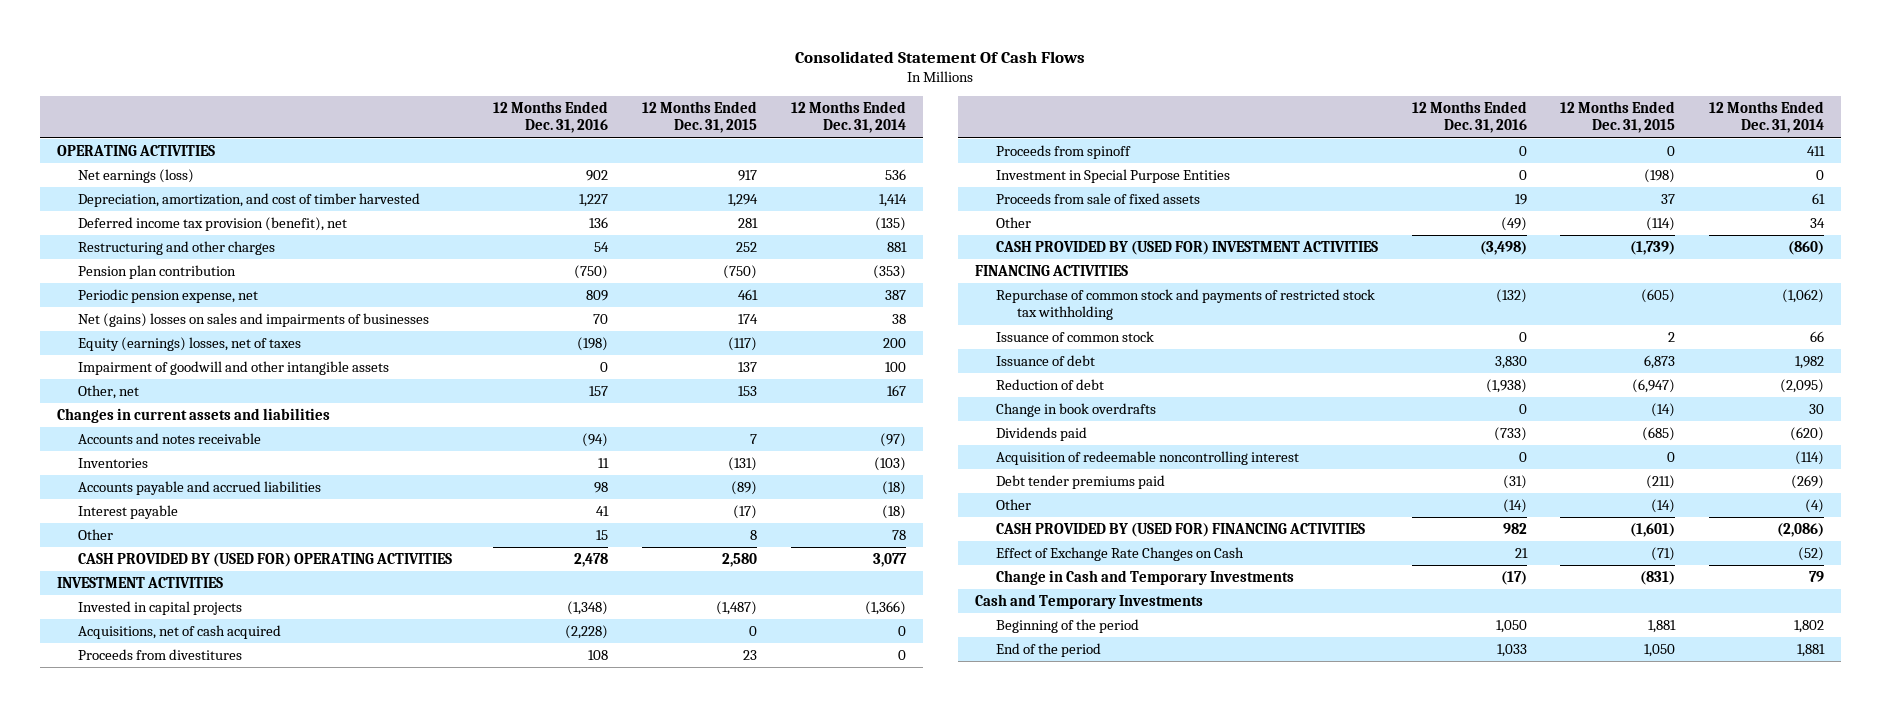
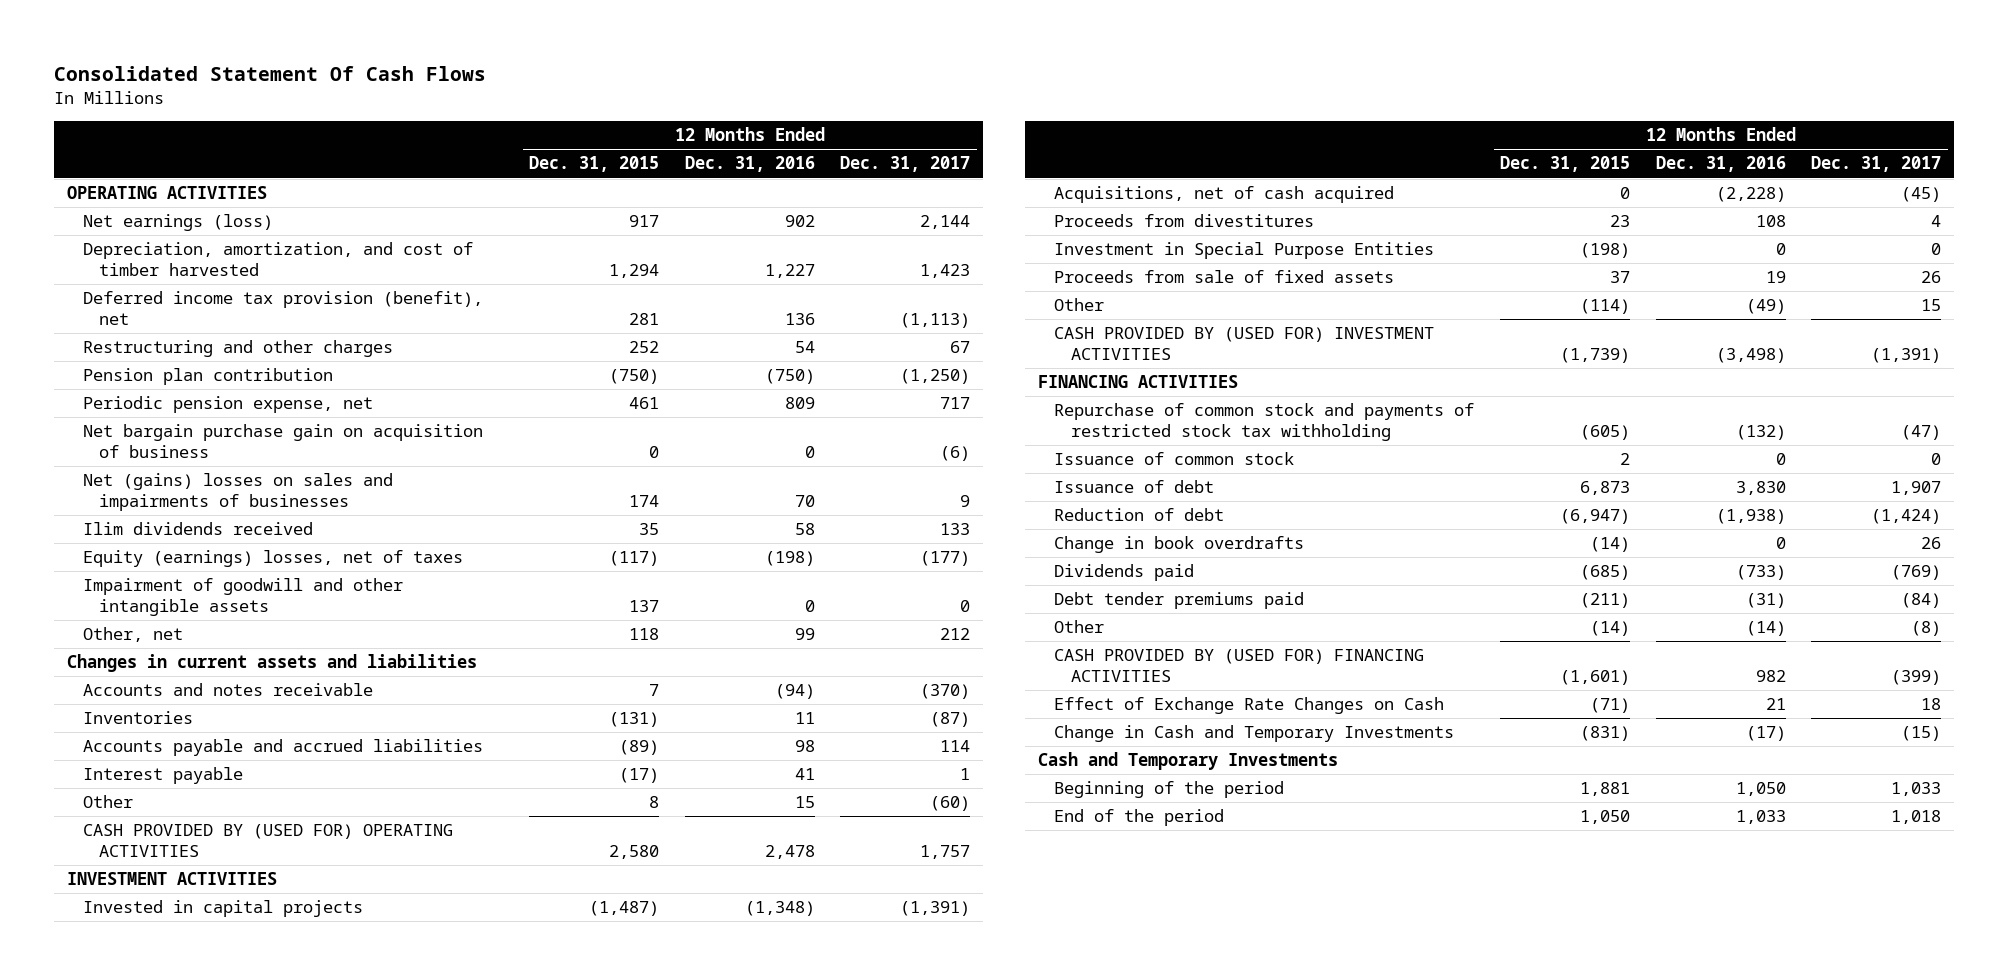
- | 12 Months Ended Dec. 31, 2016 | 12 Months Ended Dec. 31, 2015 | 12 Months Ended Dec. 31, 2014
+ | 12 Months Ended Dec. 31, 2015 | 12 Months Ended Dec. 31, 2016 | 12 Months Ended Dec. 31, 2017
+ Net bargain purchase gain on acquisition of business | 0 | 0 | (6)
+ Ilim dividends received | 35 | 58 | 133
- Other, net | 157 | 153 | 167
+ Other, net | 118 | 99 | 212
- Proceeds from spinoff | 0 | 0 | 411
- Acquisition of redeemable noncontrolling interest | 0 | 0 | (114)

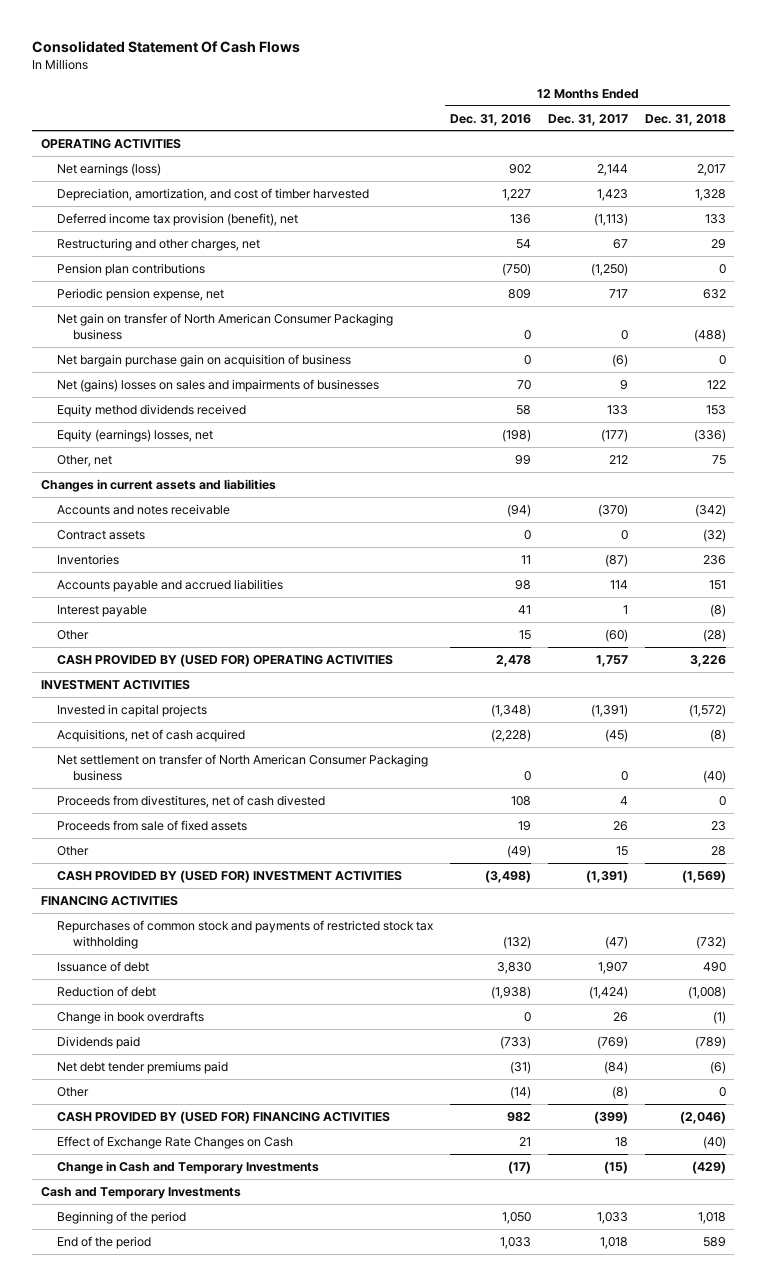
- | 12 Months Ended Dec. 31, 2015 | 12 Months Ended Dec. 31, 2016 | 12 Months Ended Dec. 31, 2017
+ | 12 Months Ended Dec. 31, 2016 | 12 Months Ended Dec. 31, 2017 | 12 Months Ended Dec. 31, 2018
- Restructuring and other charges | 252 | 54 | 67
- Pension plan contribution | (750) | (750) | (1,250)
+ Restructuring and other charges, net | 54 | 67 | 29
+ Pension plan contributions | (750) | (1,250) | 0
+ Net gain on transfer of North American Consumer Packaging business | 0 | 0 | (488)
- Ilim dividends received | 35 | 58 | 133
- Equity (earnings) losses, net of taxes | (117) | (198) | (177)
- Impairment of goodwill and other intangible assets | 137 | 0 | 0
+ Equity method dividends received | 58 | 133 | 153
+ Equity (earnings) losses, net | (198) | (177) | (336)
+ Contract assets | 0 | 0 | (32)
- Proceeds from divestitures | 23 | 108 | 4
- Investment in Special Purpose Entities | (198) | 0 | 0
+ Net settlement on transfer of North American Consumer Packaging business | 0 | 0 | (40)
+ Proceeds from divestitures, net of cash divested | 108 | 4 | 0
- Repurchase of common stock and payments of restricted stock tax withholding | (605) | (132) | (47)
- Issuance of common stock | 2 | 0 | 0
+ Repurchases of common stock and payments of restricted stock tax withholding | (132) | (47) | (732)
- Debt tender premiums paid | (211) | (31) | (84)
+ Net debt tender premiums paid | (31) | (84) | (6)

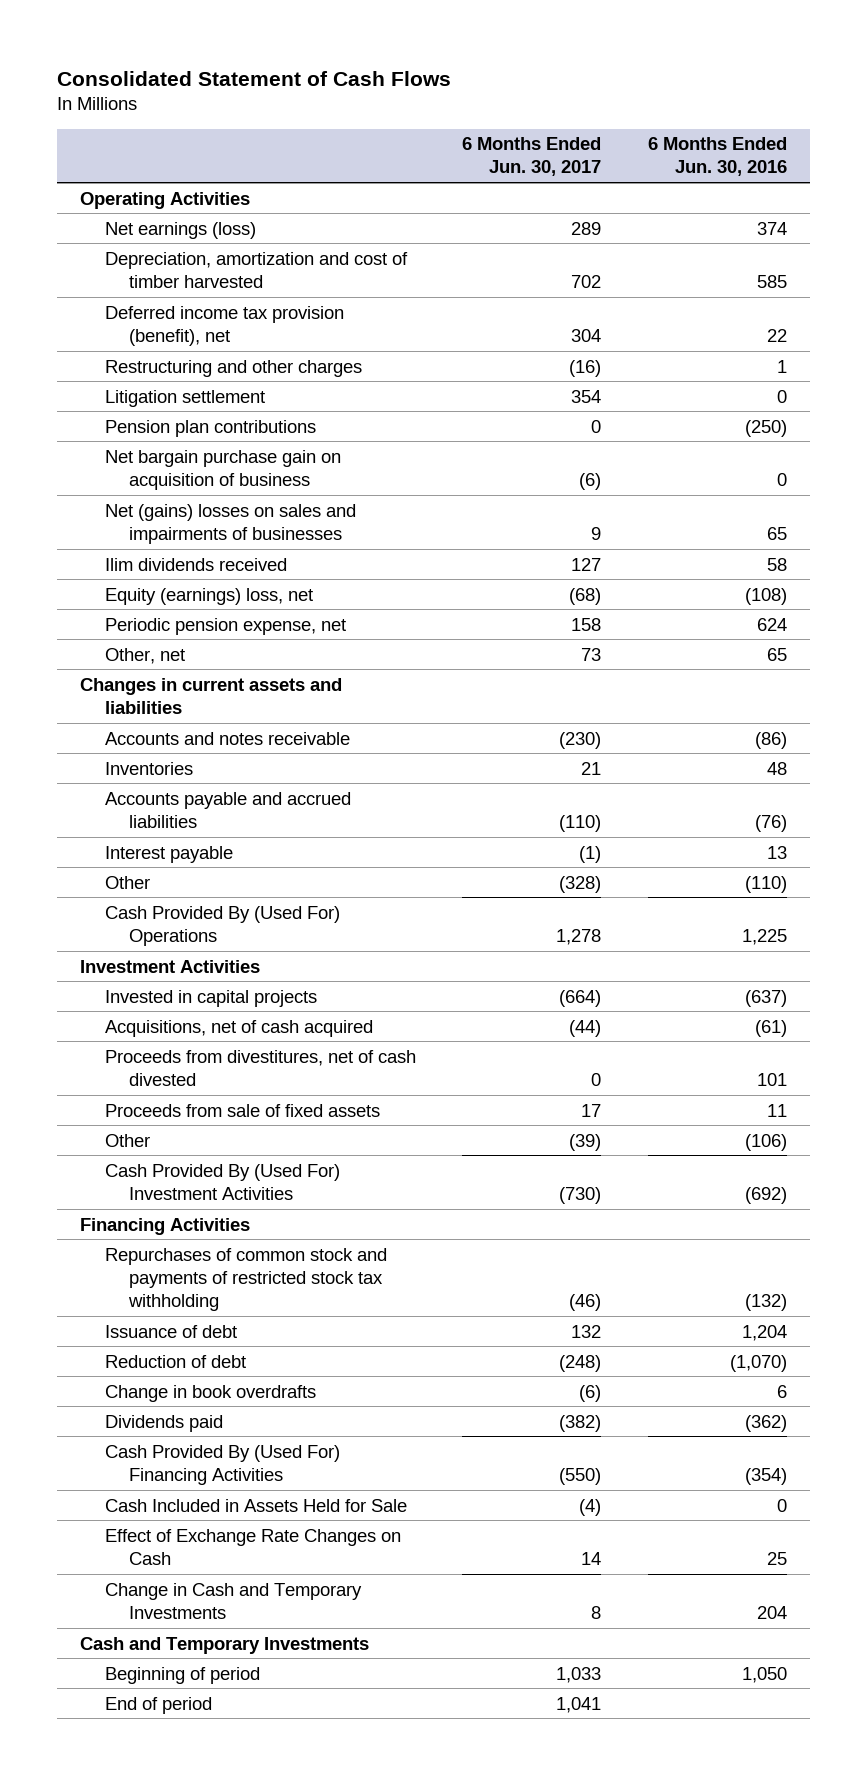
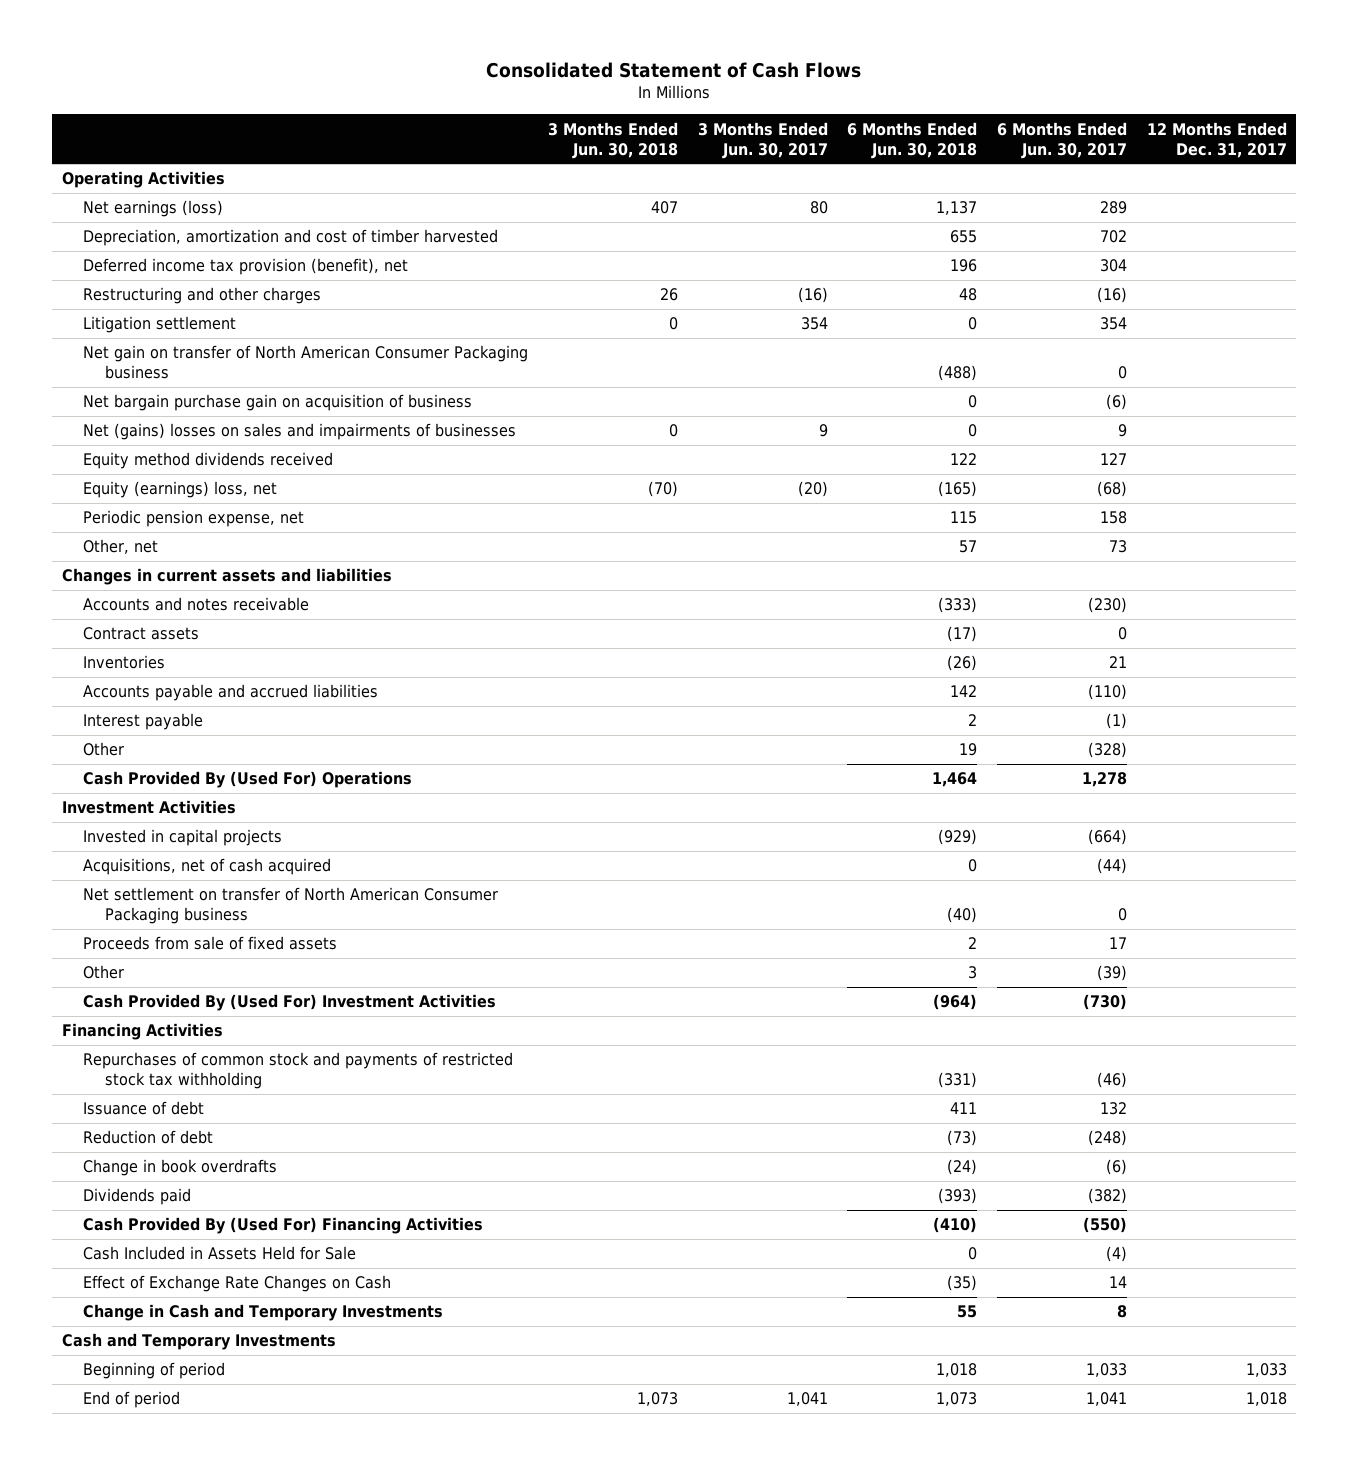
- | 6 Months Ended Jun. 30, 2017 | 6 Months Ended Jun. 30, 2016
+ | 3 Months Ended Jun. 30, 2018 | 3 Months Ended Jun. 30, 2017 | 6 Months Ended Jun. 30, 2018 | 6 Months Ended Jun. 30, 2017 | 12 Months Ended Dec. 31, 2017
- Pension plan contributions | 0 | (250)
+ Net gain on transfer of North American Consumer Packaging business | | | (488) | 0 |
- Ilim dividends received | 127 | 58
+ Equity method dividends received | | | 122 | 127 |
+ Contract assets | | | (17) | 0 |
- Proceeds from divestitures, net of cash divested | 0 | 101
+ Net settlement on transfer of North American Consumer Packaging business | | | (40) | 0 |

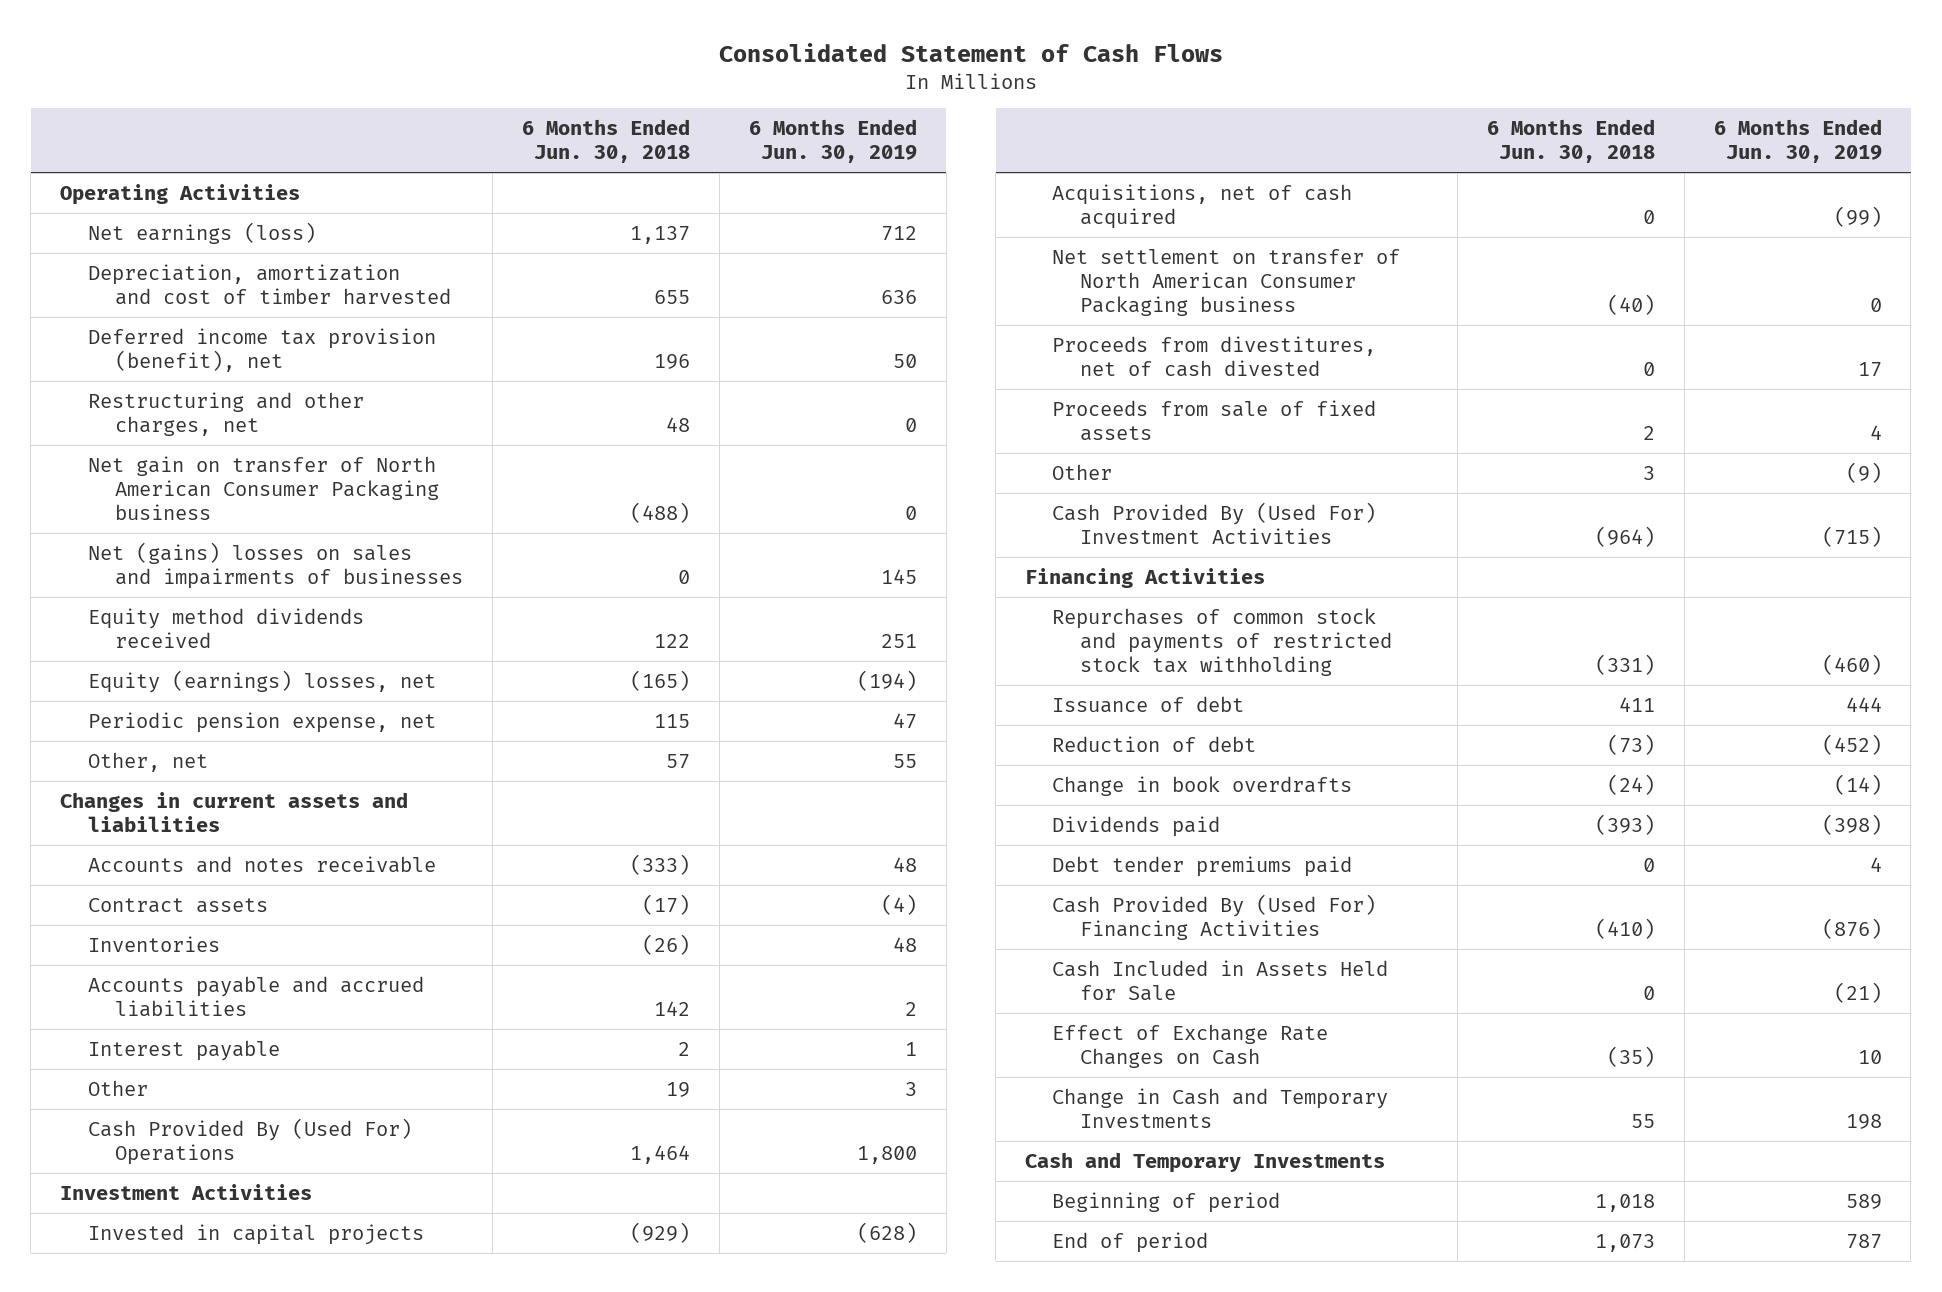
- | 3 Months Ended Jun. 30, 2018 | 3 Months Ended Jun. 30, 2017 | 6 Months Ended Jun. 30, 2018 | 6 Months Ended Jun. 30, 2017 | 12 Months Ended Dec. 31, 2017
+ | 6 Months Ended Jun. 30, 2018 | 6 Months Ended Jun. 30, 2019
- Restructuring and other charges | 26 | (16) | 48 | (16) |
- Litigation settlement | 0 | 354 | 0 | 354 |
+ Restructuring and other charges, net | 48 | 0
- Net bargain purchase gain on acquisition of business | | | 0 | (6) |
- Equity (earnings) loss, net | (70) | (20) | (165) | (68) |
+ Equity (earnings) losses, net | (165) | (194)
+ Proceeds from divestitures, net of cash divested | 0 | 17
+ Debt tender premiums paid | 0 | 4

